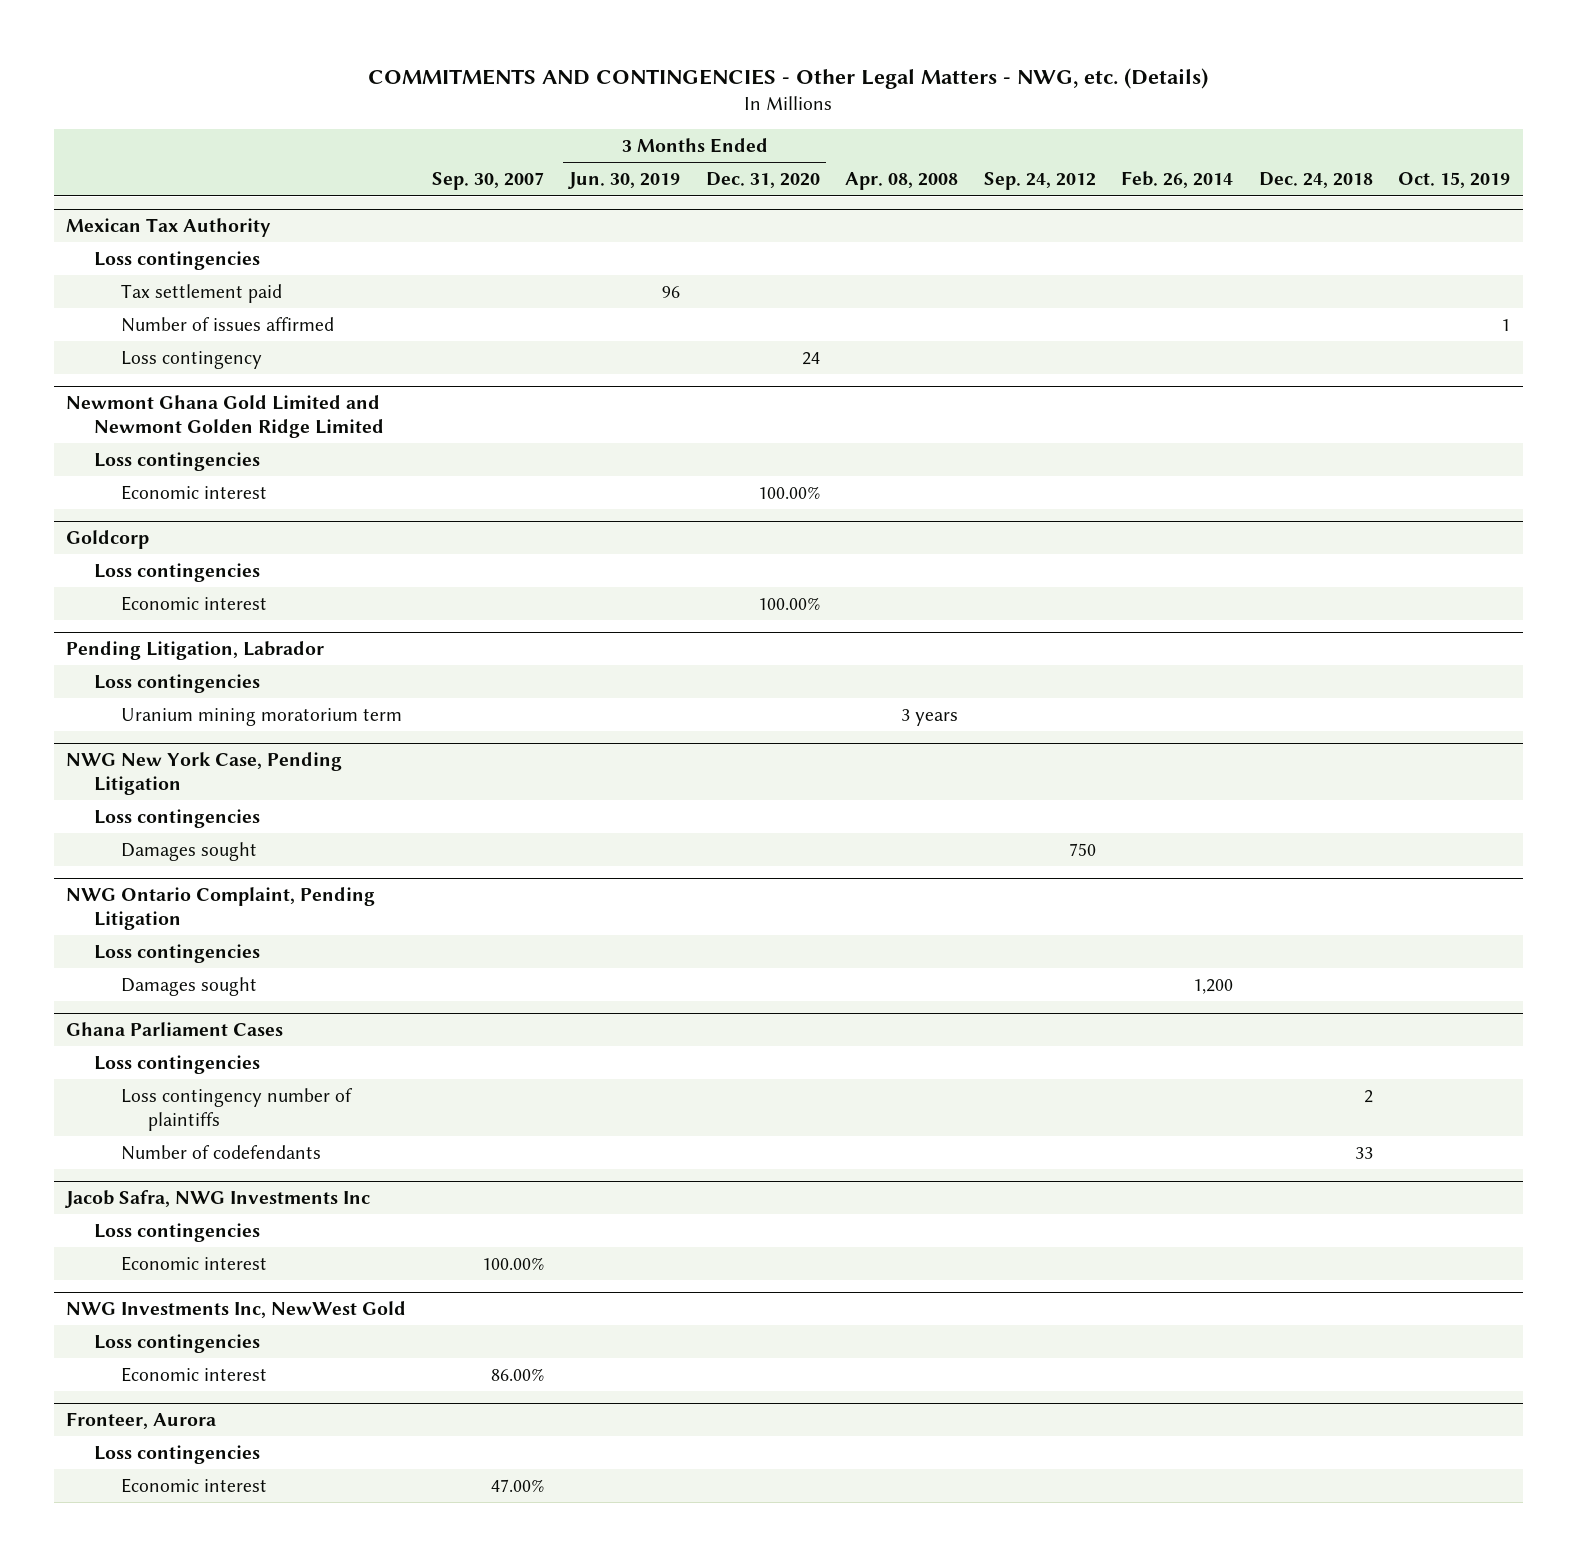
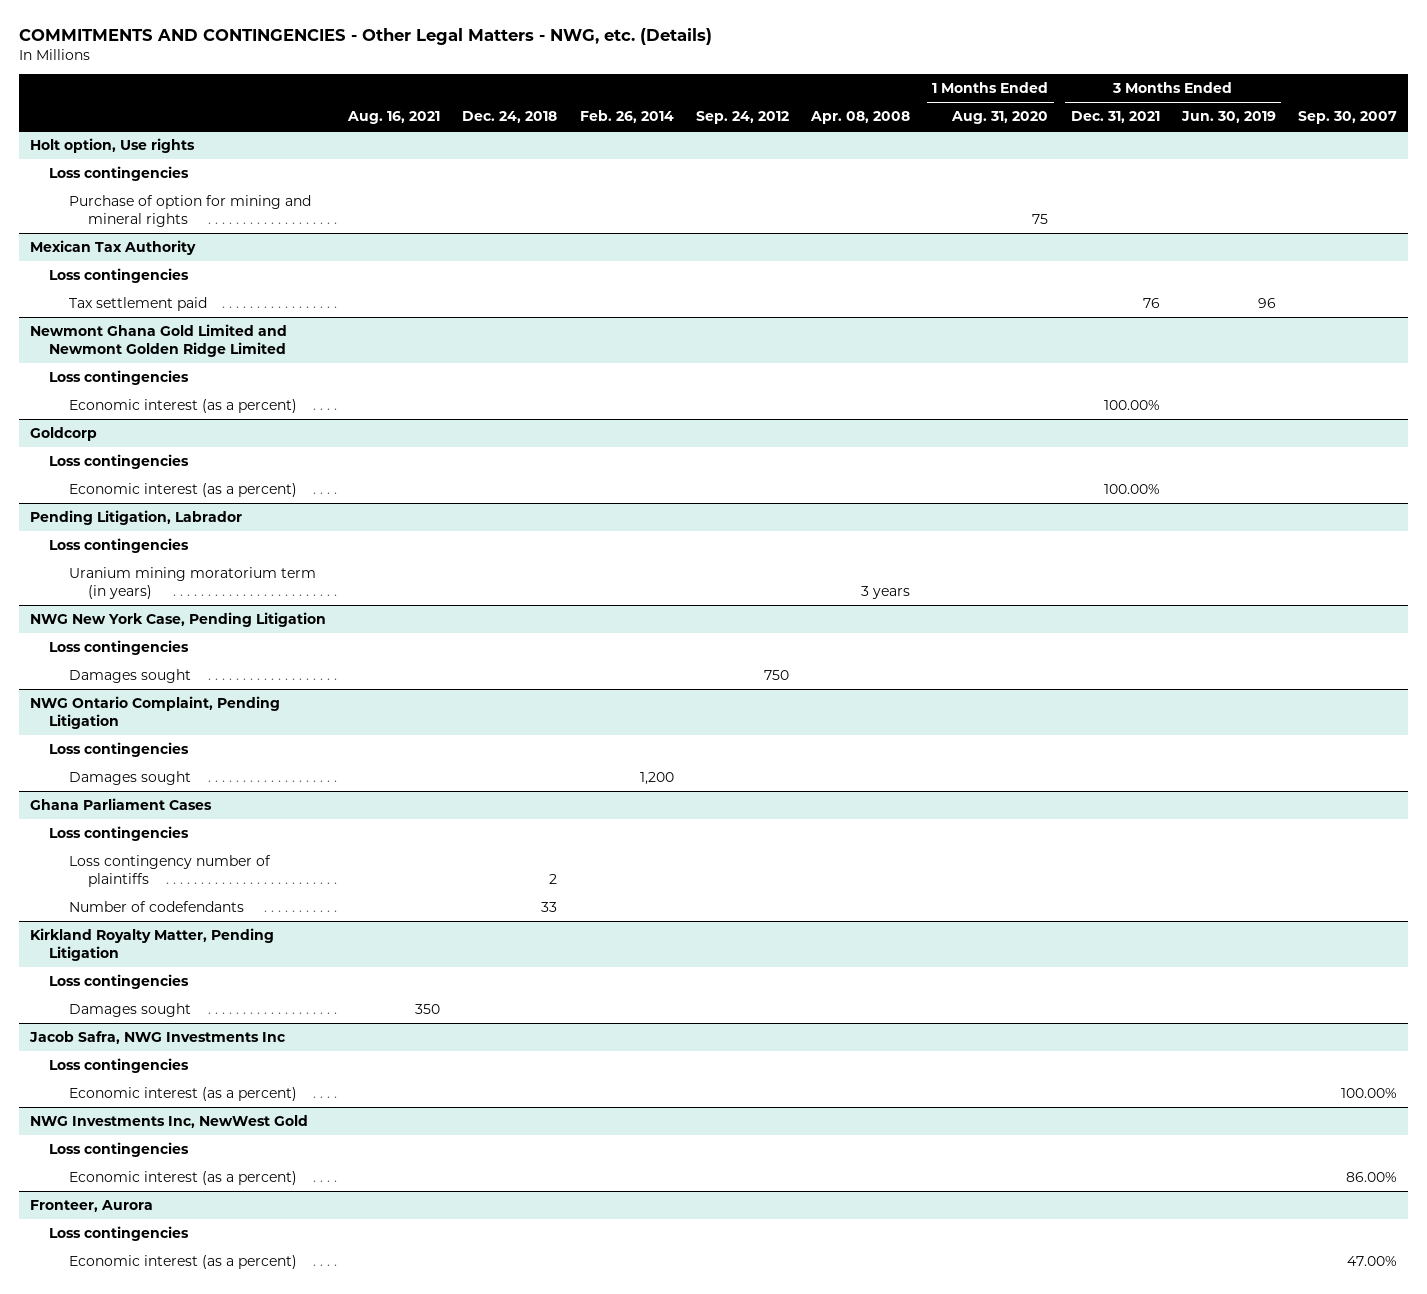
- | Sep. 30, 2007 | 3 Months Ended Jun. 30, 2019 | 3 Months Ended Dec. 31, 2020 | Apr. 08, 2008 | Sep. 24, 2012 | Feb. 26, 2014 | Dec. 24, 2018 | Oct. 15, 2019
+ | Aug. 16, 2021 | Dec. 24, 2018 | Feb. 26, 2014 | Sep. 24, 2012 | Apr. 08, 2008 | 1 Months Ended Aug. 31, 2020 | 3 Months Ended Dec. 31, 2021 | 3 Months Ended Jun. 30, 2019 | Sep. 30, 2007
+ Holt option, Use rights
+ Loss contingencies
+ Purchase of option for mining and mineral rights | | | | | | 75 | | |
@ Mexican Tax Authority
- Number of issues affirmed | | | | | | | | 1
- Loss contingency | | | 24 | | | | |
@ Newmont Ghana Gold Limited and Newmont Golden Ridge Limited
- Economic interest | | | 100.00% | | | | |
+ Economic interest (as a percent) | | | | | | | 100.00% | |
@ Goldcorp
- Economic interest | | | 100.00% | | | | |
+ Economic interest (as a percent) | | | | | | | 100.00% | |
@ Pending Litigation, Labrador
- Uranium mining moratorium term | | | | 3 years | | | |
+ Uranium mining moratorium term (in years) | | | | | 3 years | | | |
+ Kirkland Royalty Matter, Pending Litigation
+ Loss contingencies
+ Damages sought | 350 | | | | | | | |
@ Jacob Safra, NWG Investments Inc
- Economic interest | 100.00% | | | | | | |
+ Economic interest (as a percent) | | | | | | | | | 100.00%
@ NWG Investments Inc, NewWest Gold
- Economic interest | 86.00% | | | | | | |
+ Economic interest (as a percent) | | | | | | | | | 86.00%
@ Fronteer, Aurora
- Economic interest | 47.00% | | | | | | |
+ Economic interest (as a percent) | | | | | | | | | 47.00%

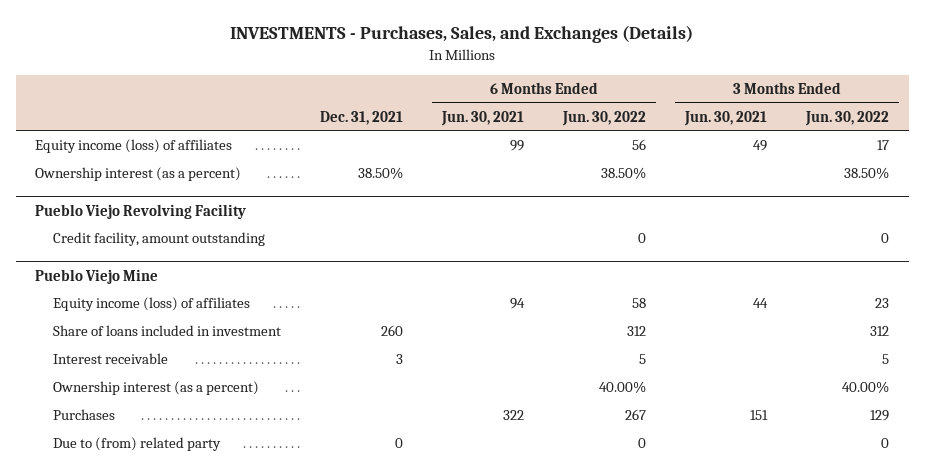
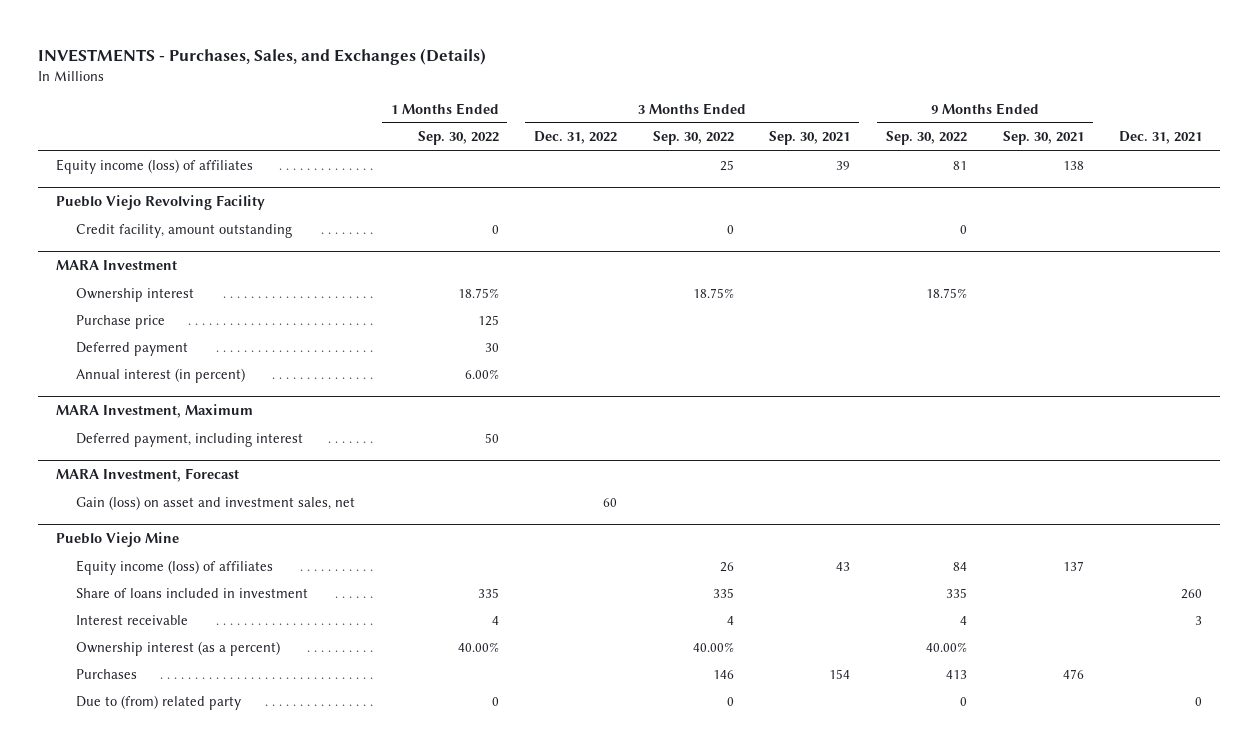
- | Dec. 31, 2021 | 6 Months Ended Jun. 30, 2021 | 6 Months Ended Jun. 30, 2022 | 3 Months Ended Jun. 30, 2021 | 3 Months Ended Jun. 30, 2022
+ | 1 Months Ended Sep. 30, 2022 | 3 Months Ended Dec. 31, 2022 | 3 Months Ended Sep. 30, 2022 | 3 Months Ended Sep. 30, 2021 | 9 Months Ended Sep. 30, 2022 | 9 Months Ended Sep. 30, 2021 | Dec. 31, 2021
- Ownership interest (as a percent) | 38.50% | | 38.50% | | 38.50%
+ MARA Investment
+ Ownership interest | 18.75% | | 18.75% | | 18.75% | |
+ Purchase price | 125 | | | | | |
+ Deferred payment | 30 | | | | | |
+ Annual interest (in percent) | 6.00% | | | | | |
+ MARA Investment, Maximum
+ Deferred payment, including interest | 50 | | | | | |
+ MARA Investment, Forecast
+ Gain (loss) on asset and investment sales, net | | 60 | | | | |

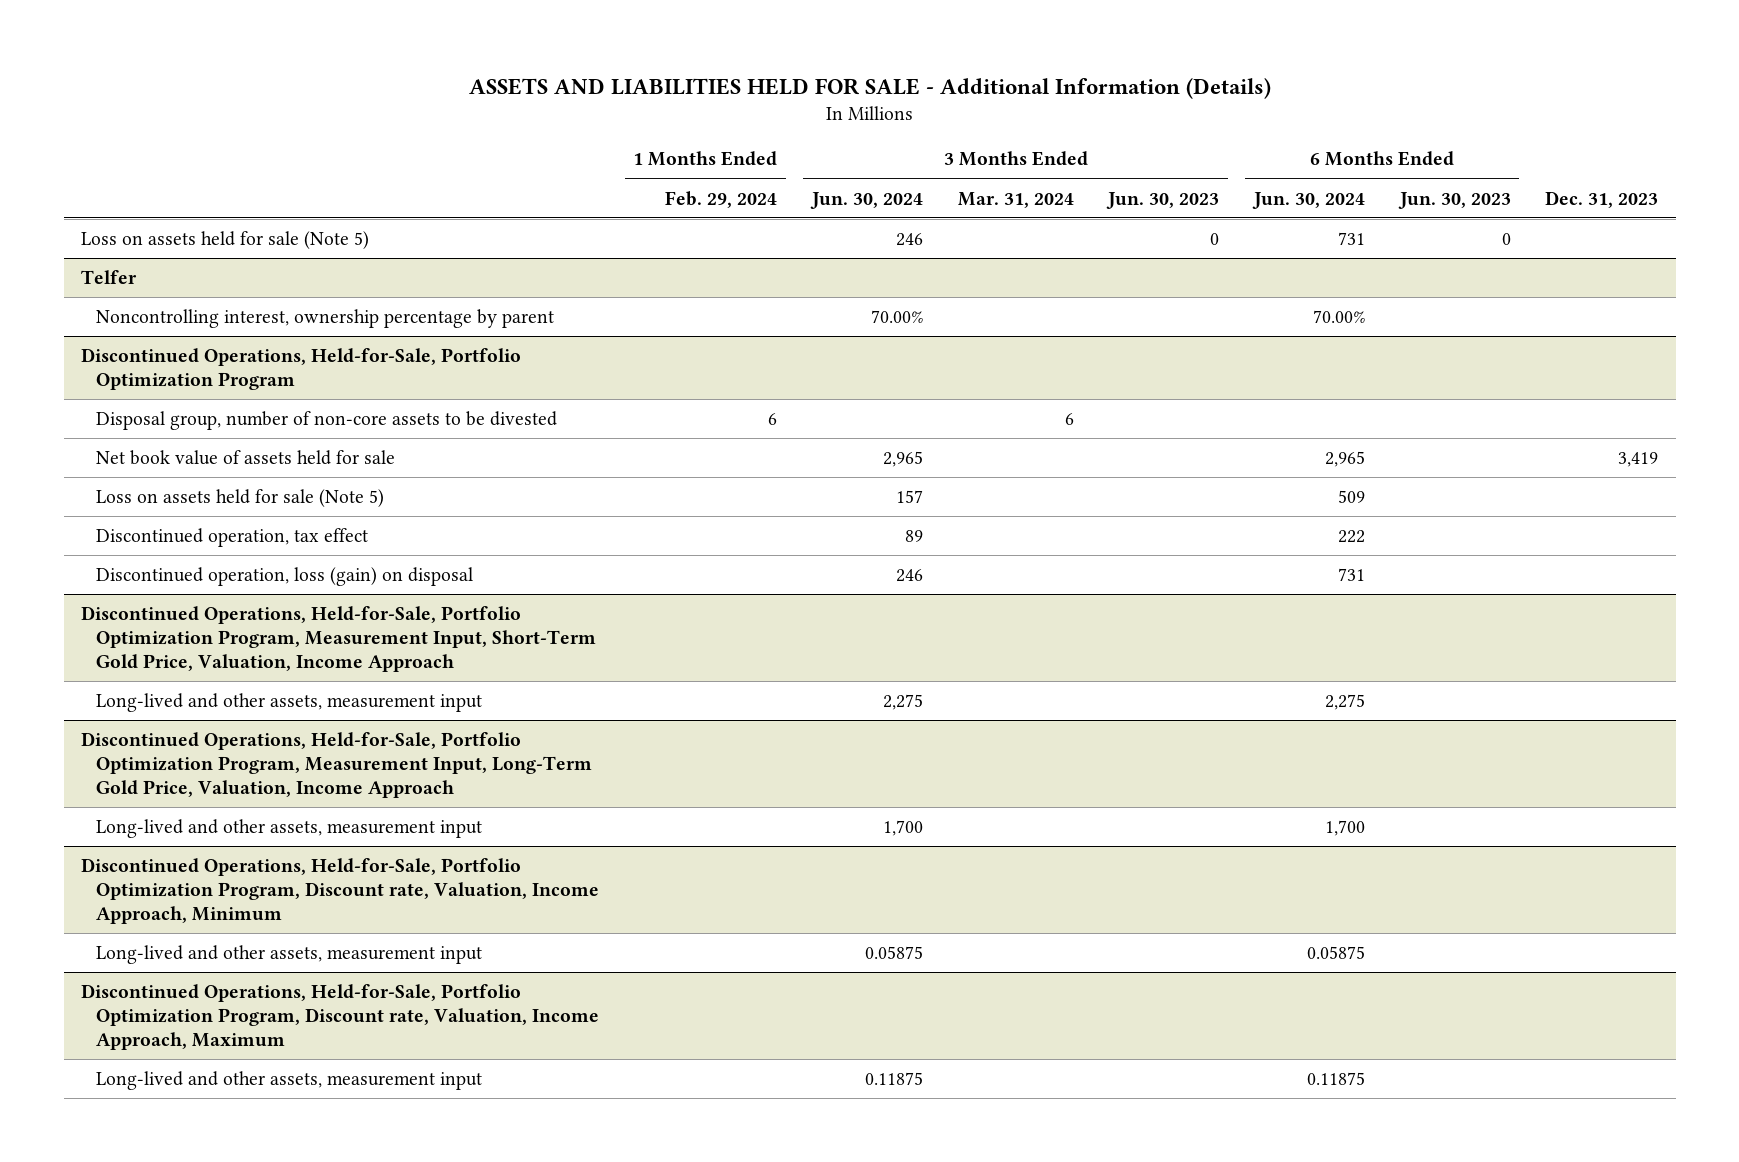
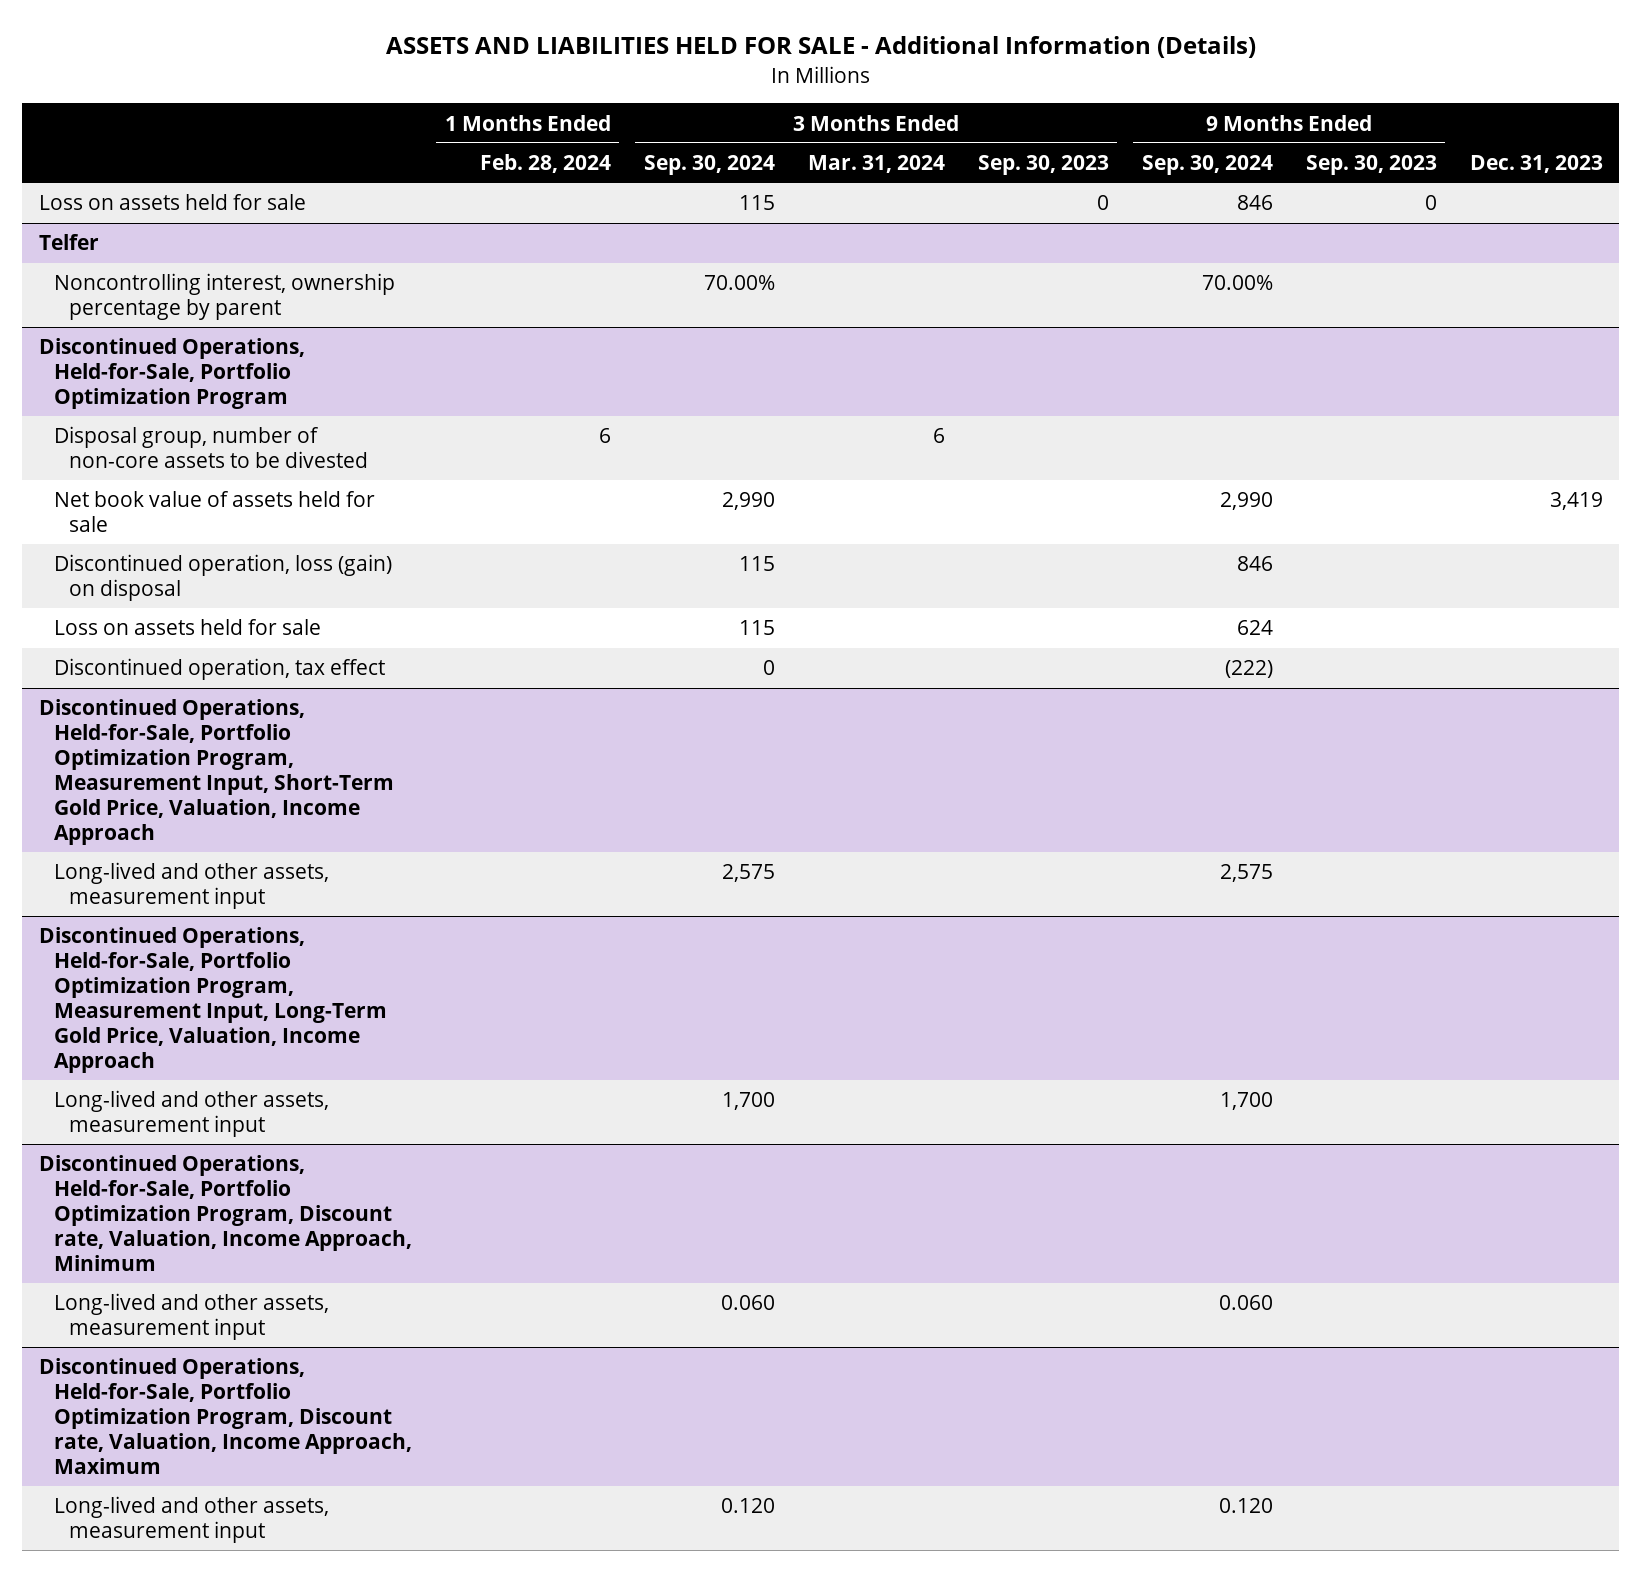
- | 1 Months Ended Feb. 29, 2024 | 3 Months Ended Jun. 30, 2024 | 3 Months Ended Mar. 31, 2024 | 3 Months Ended Jun. 30, 2023 | 6 Months Ended Jun. 30, 2024 | 6 Months Ended Jun. 30, 2023 | Dec. 31, 2023
+ | 1 Months Ended Feb. 28, 2024 | 3 Months Ended Sep. 30, 2024 | 3 Months Ended Mar. 31, 2024 | 3 Months Ended Sep. 30, 2023 | 9 Months Ended Sep. 30, 2024 | 9 Months Ended Sep. 30, 2023 | Dec. 31, 2023
- Loss on assets held for sale (Note 5) | | 246 | | 0 | 731 | 0 |
+ Loss on assets held for sale | | 115 | | 0 | 846 | 0 |
@ Discontinued Operations, Held-for-Sale, Portfolio Optimization Program
- Loss on assets held for sale (Note 5) | | 157 | | | 509 | |
+ Loss on assets held for sale | | 115 | | | 624 | |
moved down: Discontinued operation, tax effect | | 0 | | | (222) | |

